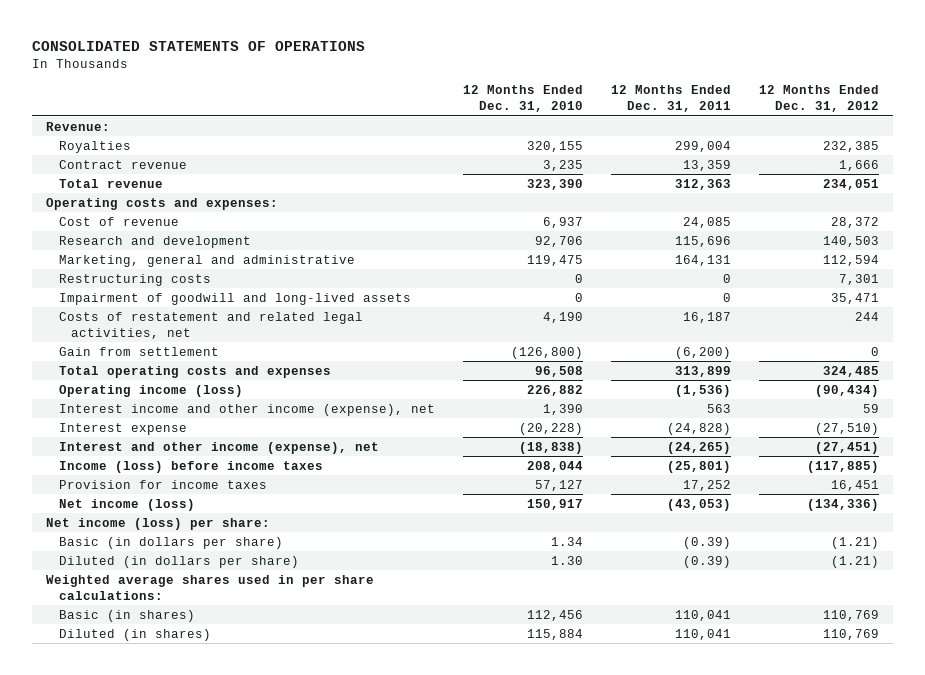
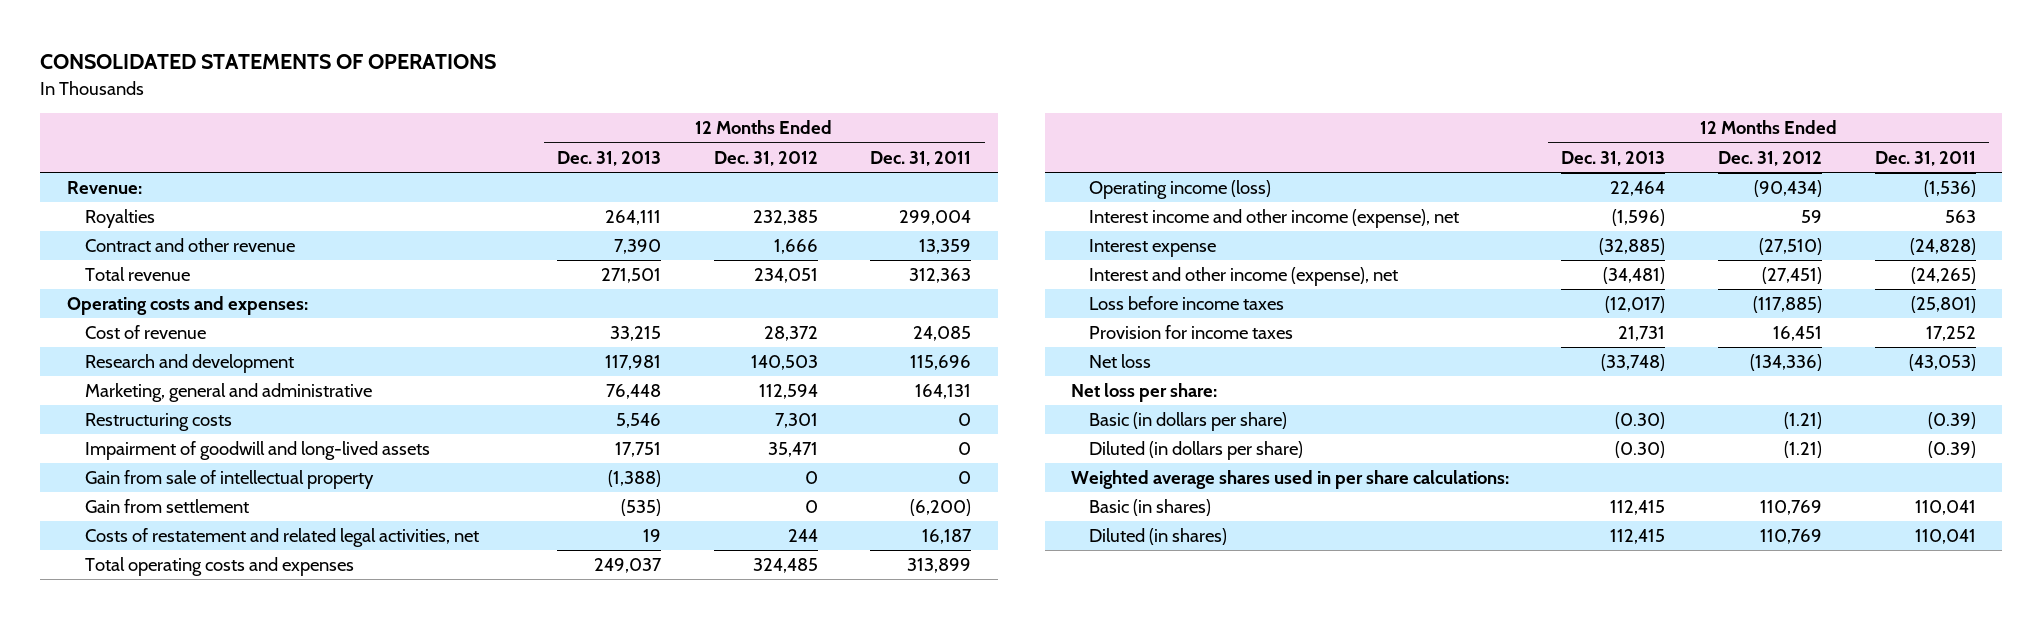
- | 12 Months Ended Dec. 31, 2010 | 12 Months Ended Dec. 31, 2011 | 12 Months Ended Dec. 31, 2012
+ | 12 Months Ended Dec. 31, 2013 | 12 Months Ended Dec. 31, 2012 | 12 Months Ended Dec. 31, 2011
- Contract revenue | 3,235 | 13,359 | 1,666
+ Contract and other revenue | 7,390 | 1,666 | 13,359
+ Gain from sale of intellectual property | (1,388) | 0 | 0
moved down: Costs of restatement and related legal activities, net | 19 | 244 | 16,187
- Income (loss) before income taxes | 208,044 | (25,801) | (117,885)
+ Loss before income taxes | (12,017) | (117,885) | (25,801)
- Net income (loss) | 150,917 | (43,053) | (134,336)
- Net income (loss) per share:
+ Net loss | (33,748) | (134,336) | (43,053)
+ Net loss per share:

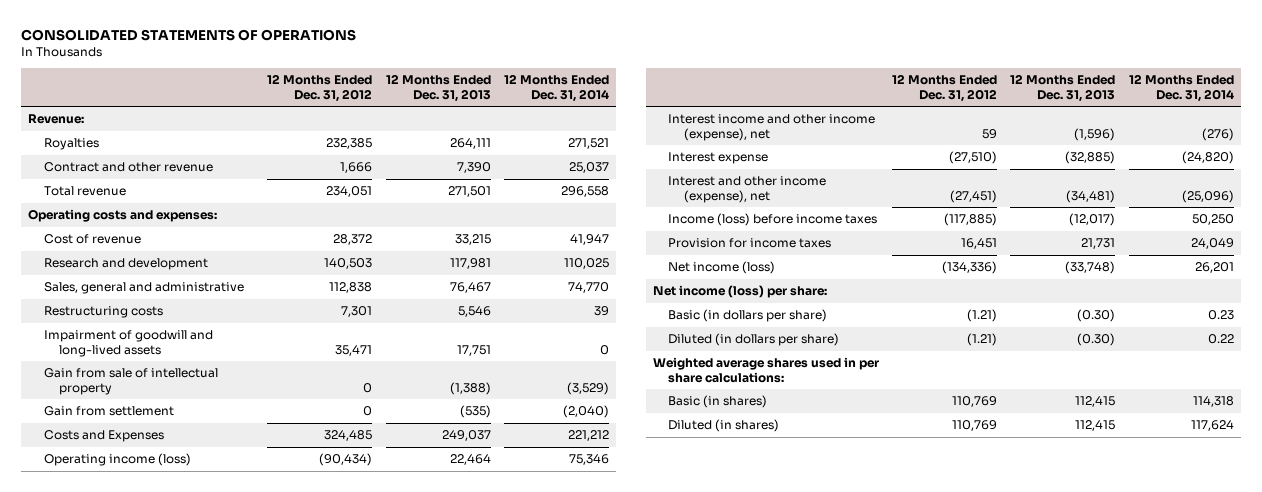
- | 12 Months Ended Dec. 31, 2013 | 12 Months Ended Dec. 31, 2012 | 12 Months Ended Dec. 31, 2011
+ | 12 Months Ended Dec. 31, 2012 | 12 Months Ended Dec. 31, 2013 | 12 Months Ended Dec. 31, 2014
- Marketing, general and administrative | 76,448 | 112,594 | 164,131
+ Sales, general and administrative | 112,838 | 76,467 | 74,770
- Costs of restatement and related legal activities, net | 19 | 244 | 16,187
- Total operating costs and expenses | 249,037 | 324,485 | 313,899
+ Costs and Expenses | 324,485 | 249,037 | 221,212
- Loss before income taxes | (12,017) | (117,885) | (25,801)
+ Income (loss) before income taxes | (117,885) | (12,017) | 50,250
- Net loss | (33,748) | (134,336) | (43,053)
- Net loss per share:
+ Net income (loss) | (134,336) | (33,748) | 26,201
+ Net income (loss) per share:

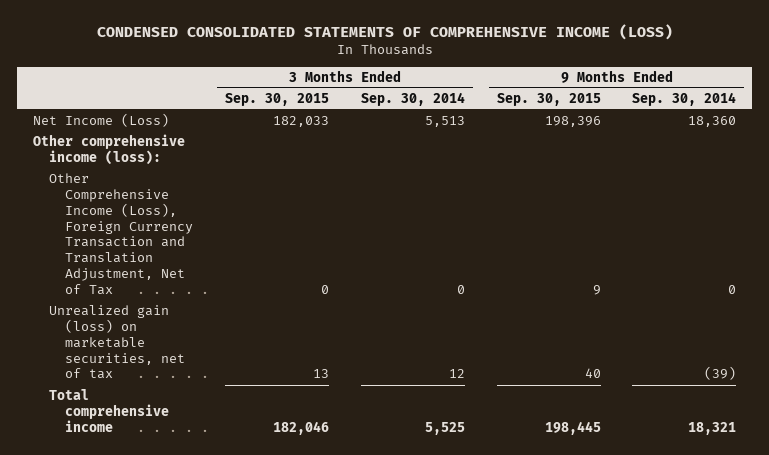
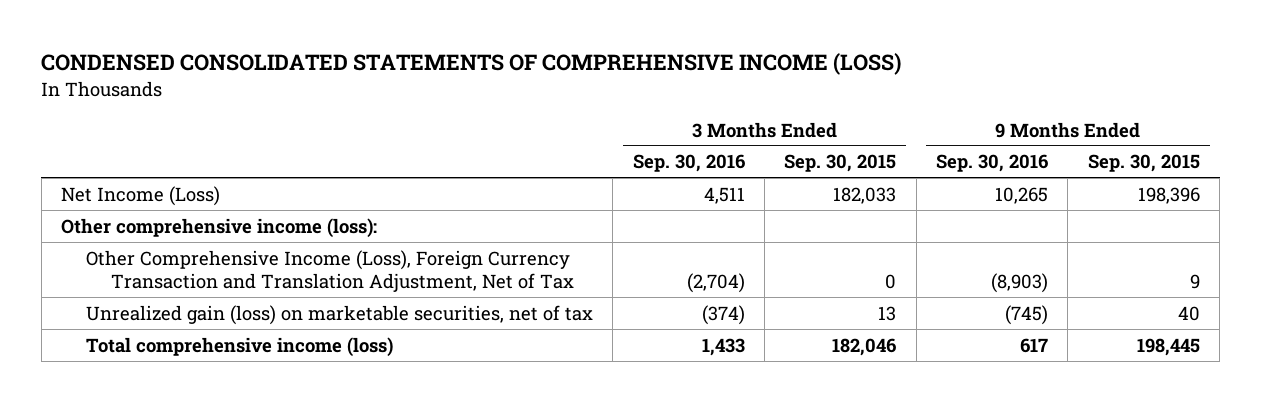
- | 3 Months Ended Sep. 30, 2015 | 3 Months Ended Sep. 30, 2014 | 9 Months Ended Sep. 30, 2015 | 9 Months Ended Sep. 30, 2014
+ | 3 Months Ended Sep. 30, 2016 | 3 Months Ended Sep. 30, 2015 | 9 Months Ended Sep. 30, 2016 | 9 Months Ended Sep. 30, 2015
- Total comprehensive income | 182,046 | 5,525 | 198,445 | 18,321
+ Total comprehensive income (loss) | 1,433 | 182,046 | 617 | 198,445

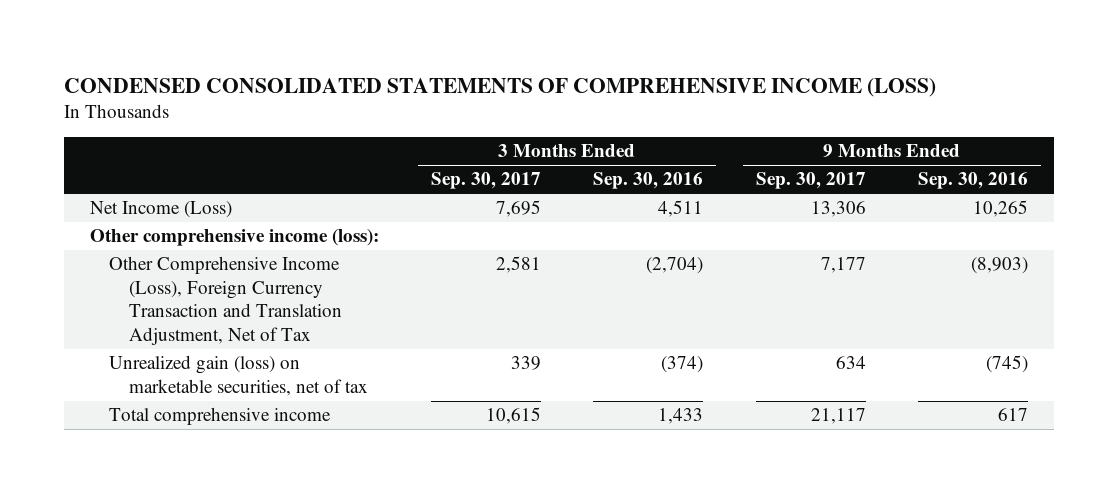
- | 3 Months Ended Sep. 30, 2016 | 3 Months Ended Sep. 30, 2015 | 9 Months Ended Sep. 30, 2016 | 9 Months Ended Sep. 30, 2015
+ | 3 Months Ended Sep. 30, 2017 | 3 Months Ended Sep. 30, 2016 | 9 Months Ended Sep. 30, 2017 | 9 Months Ended Sep. 30, 2016
- Total comprehensive income (loss) | 1,433 | 182,046 | 617 | 198,445
+ Total comprehensive income | 10,615 | 1,433 | 21,117 | 617

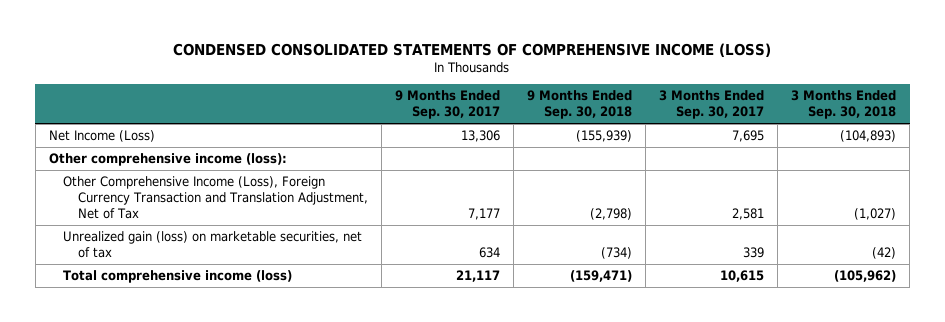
- | 3 Months Ended Sep. 30, 2017 | 3 Months Ended Sep. 30, 2016 | 9 Months Ended Sep. 30, 2017 | 9 Months Ended Sep. 30, 2016
+ | 9 Months Ended Sep. 30, 2017 | 9 Months Ended Sep. 30, 2018 | 3 Months Ended Sep. 30, 2017 | 3 Months Ended Sep. 30, 2018
- Total comprehensive income | 10,615 | 1,433 | 21,117 | 617
+ Total comprehensive income (loss) | 21,117 | (159,471) | 10,615 | (105,962)

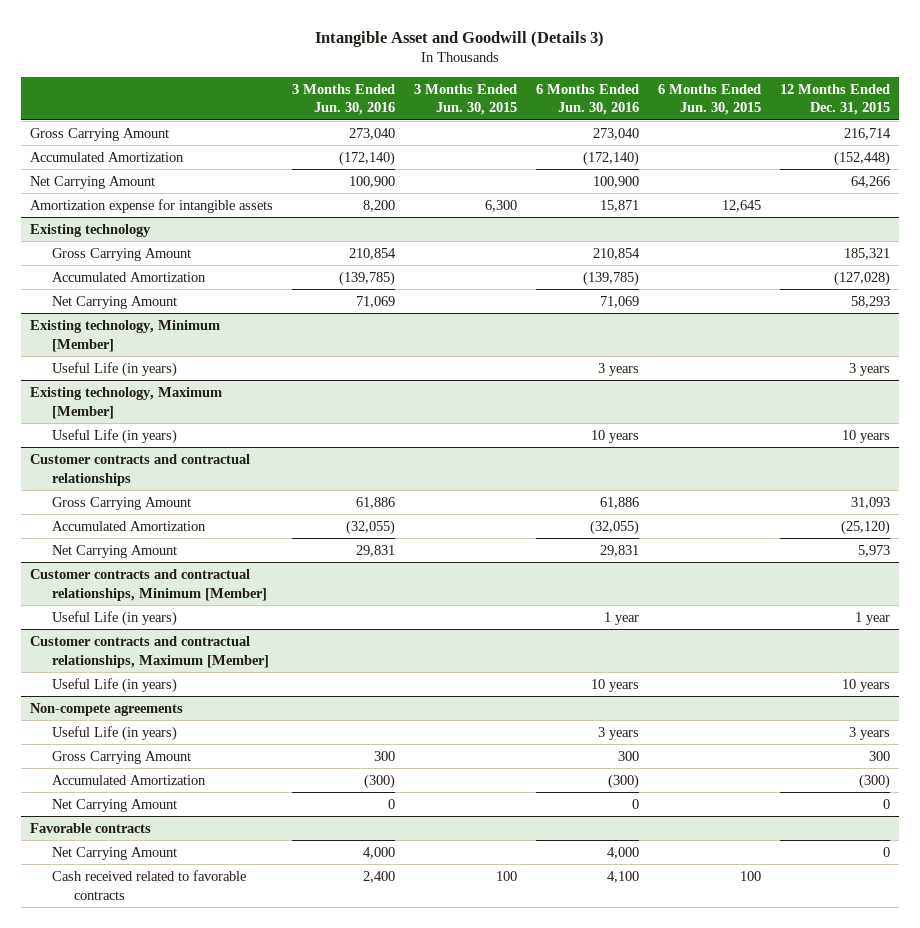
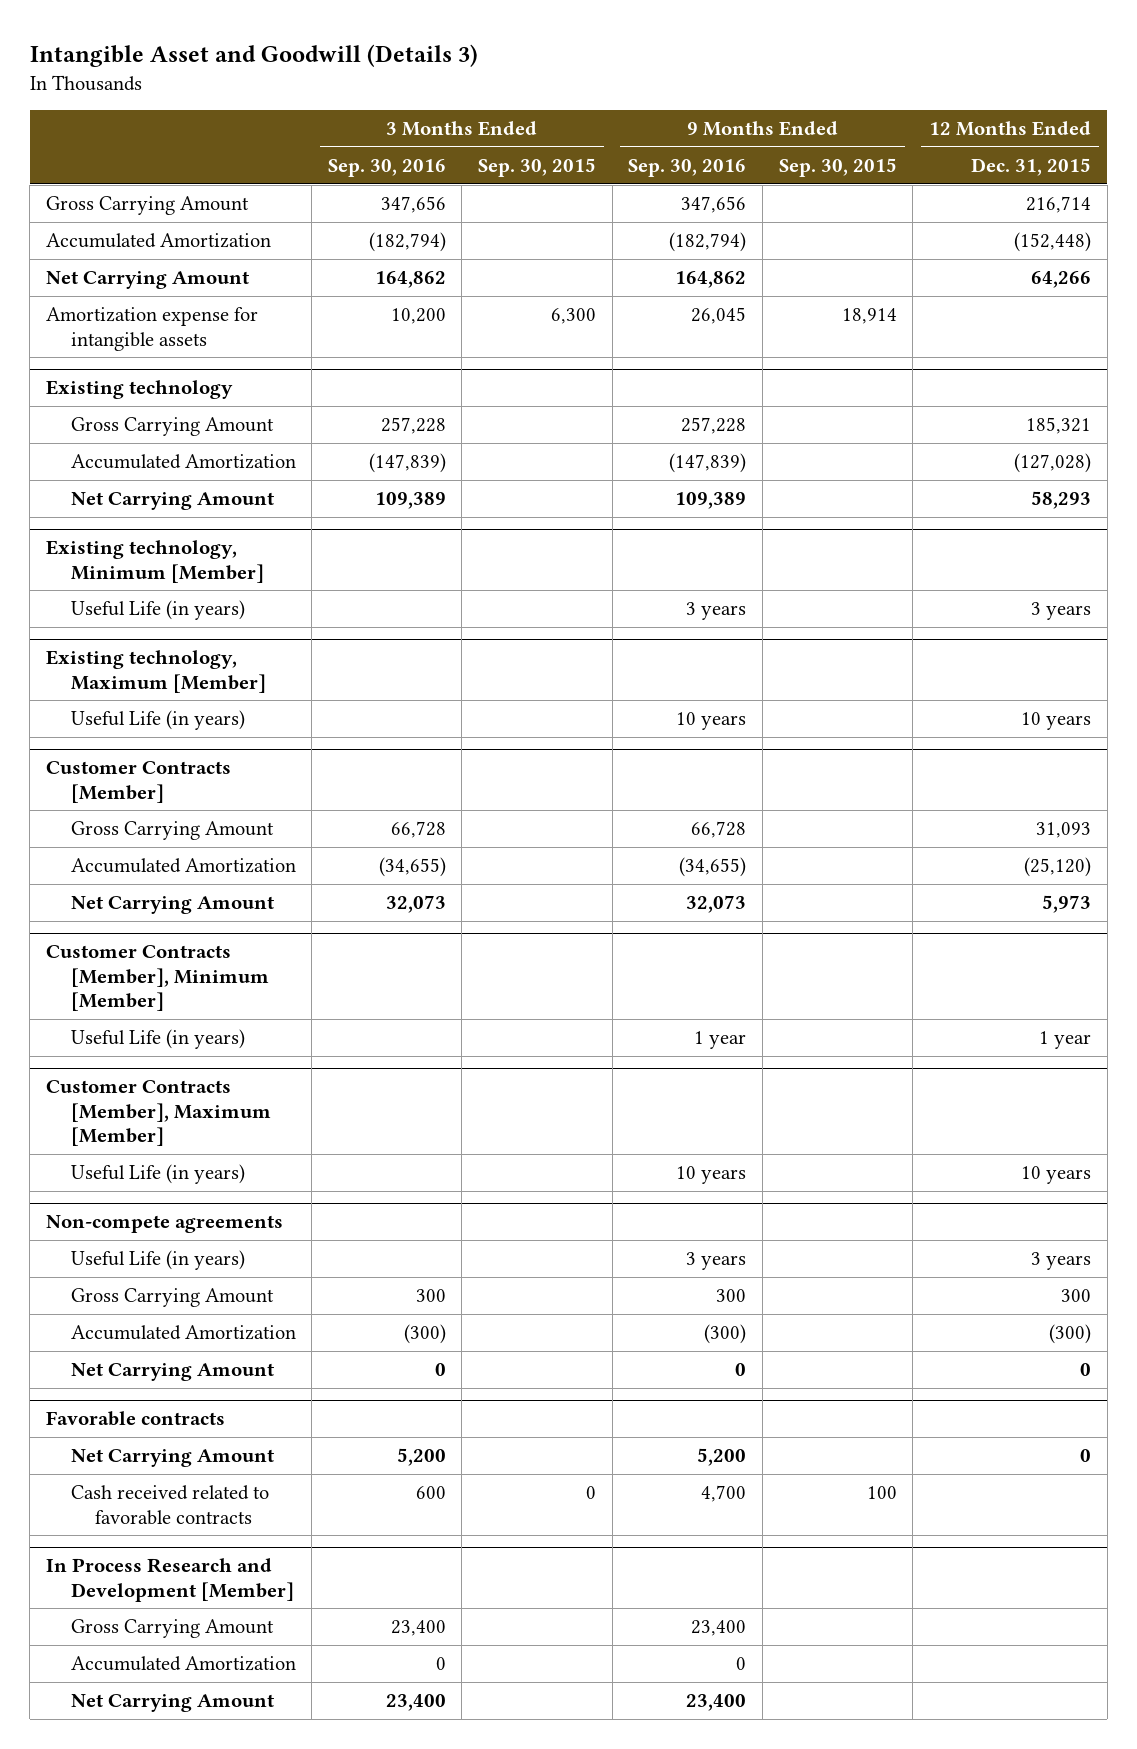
- | 3 Months Ended Jun. 30, 2016 | 3 Months Ended Jun. 30, 2015 | 6 Months Ended Jun. 30, 2016 | 6 Months Ended Jun. 30, 2015 | 12 Months Ended Dec. 31, 2015
+ | 3 Months Ended Sep. 30, 2016 | 3 Months Ended Sep. 30, 2015 | 9 Months Ended Sep. 30, 2016 | 9 Months Ended Sep. 30, 2015 | 12 Months Ended Dec. 31, 2015
- Customer contracts and contractual relationships
+ Customer Contracts [Member]
- Customer contracts and contractual relationships, Minimum [Member]
+ Customer Contracts [Member], Minimum [Member]
- Customer contracts and contractual relationships, Maximum [Member]
+ Customer Contracts [Member], Maximum [Member]
+ In Process Research and Development [Member]
+ Gross Carrying Amount | 23,400 | | 23,400 | |
+ Accumulated Amortization | 0 | | 0 | |
+ Net Carrying Amount | 23,400 | | 23,400 | |

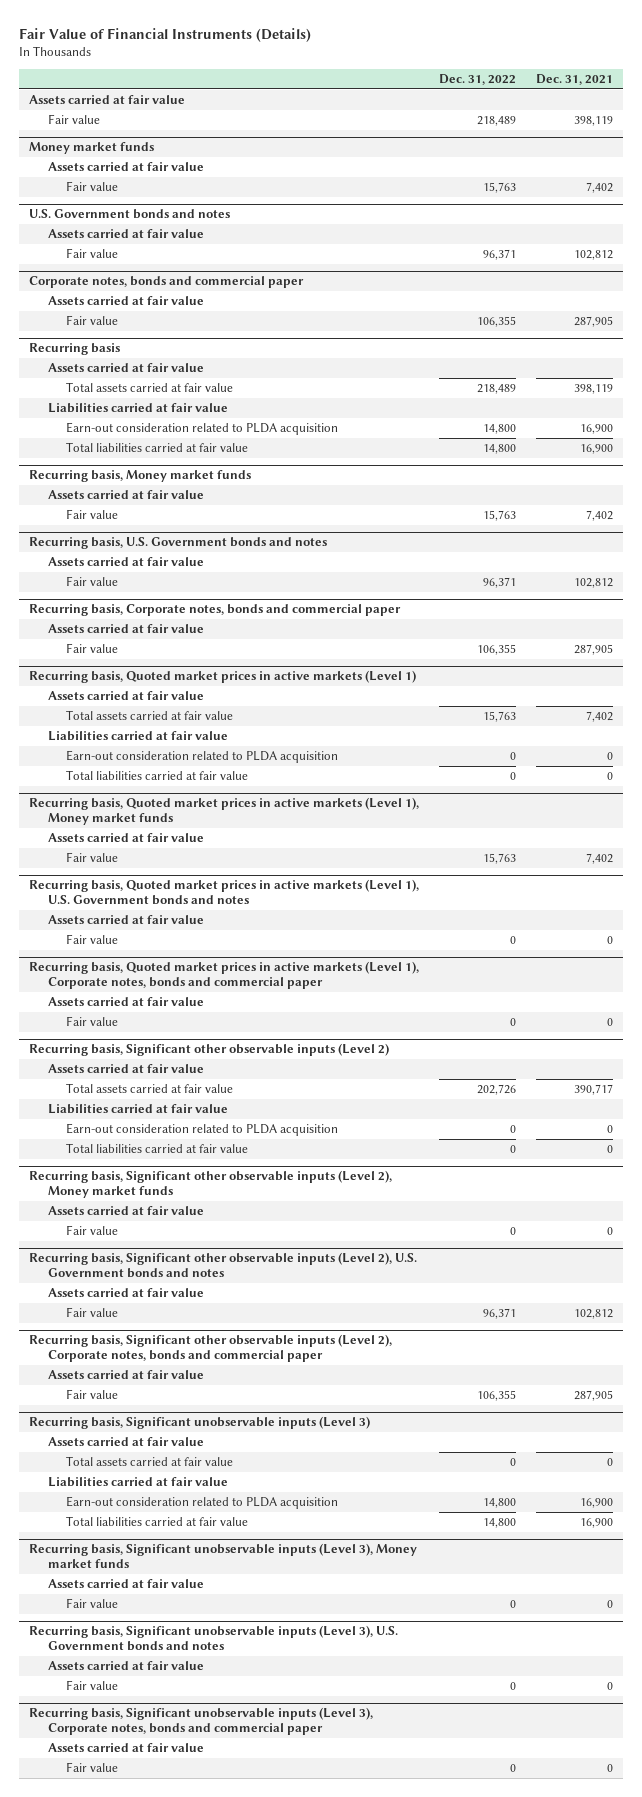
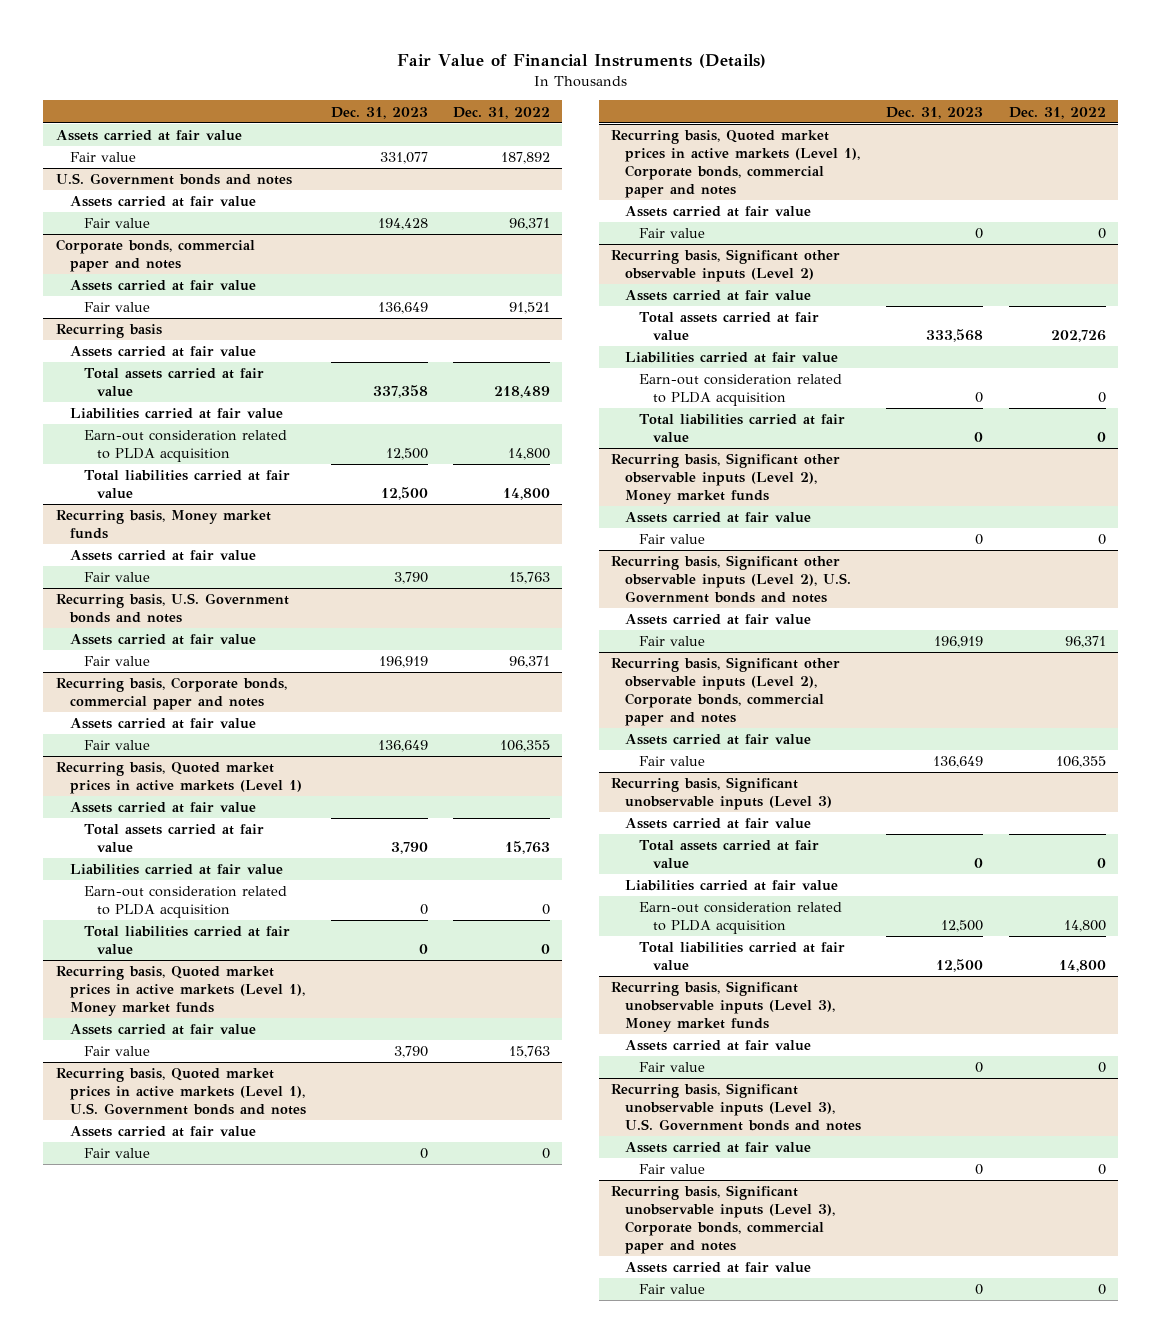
- | Dec. 31, 2022 | Dec. 31, 2021
+ | Dec. 31, 2023 | Dec. 31, 2022
- Fair value | 218,489 | 398,119
- Money market funds
- Assets carried at fair value
- Fair value | 15,763 | 7,402
+ Fair value | 331,077 | 187,892
- Corporate notes, bonds and commercial paper
+ Corporate bonds, commercial paper and notes
- Fair value | 106,355 | 287,905
+ Fair value | 136,649 | 91,521
- Recurring basis, Corporate notes, bonds and commercial paper
+ Recurring basis, Corporate bonds, commercial paper and notes
- Recurring basis, Quoted market prices in active markets (Level 1), Corporate notes, bonds and commercial paper
+ Recurring basis, Quoted market prices in active markets (Level 1), Corporate bonds, commercial paper and notes
- Recurring basis, Significant other observable inputs (Level 2), Corporate notes, bonds and commercial paper
+ Recurring basis, Significant other observable inputs (Level 2), Corporate bonds, commercial paper and notes
- Recurring basis, Significant unobservable inputs (Level 3), Corporate notes, bonds and commercial paper
+ Recurring basis, Significant unobservable inputs (Level 3), Corporate bonds, commercial paper and notes

